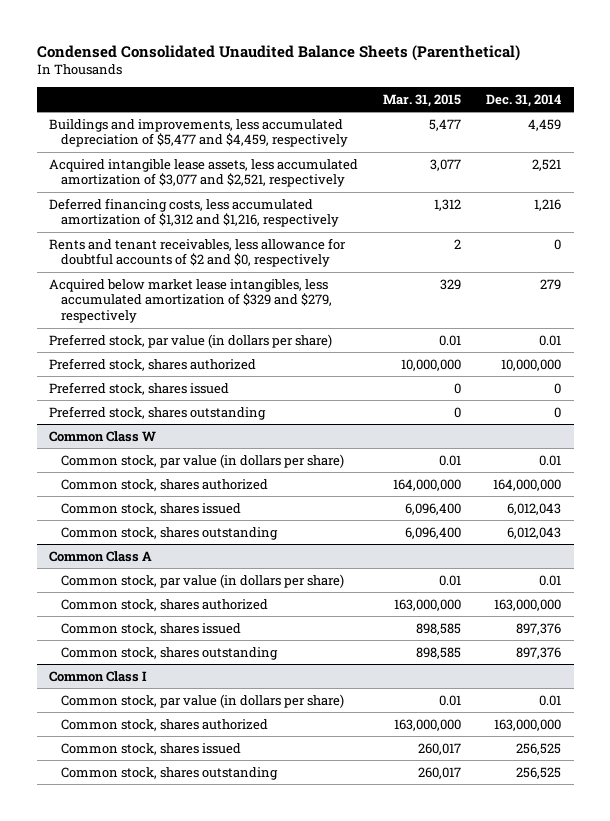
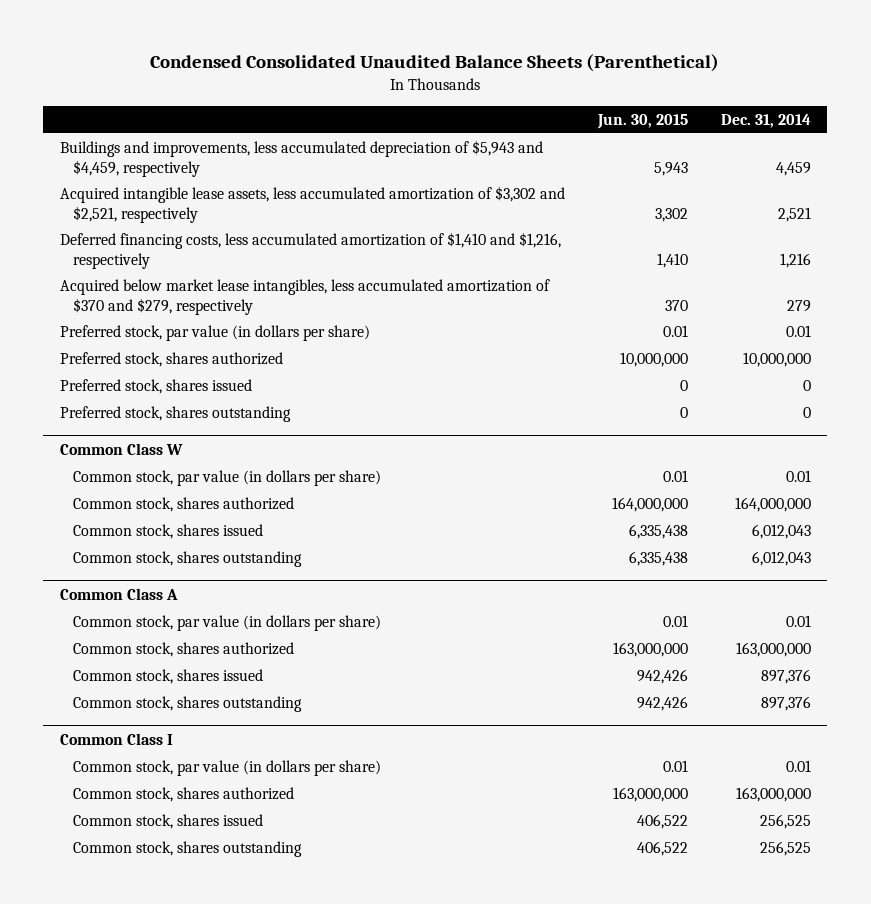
- | Mar. 31, 2015 | Dec. 31, 2014
+ | Jun. 30, 2015 | Dec. 31, 2014
- Buildings and improvements, less accumulated depreciation of $5,477 and $4,459, respectively | 5,477 | 4,459
- Acquired intangible lease assets, less accumulated amortization of $3,077 and $2,521, respectively | 3,077 | 2,521
- Deferred financing costs, less accumulated amortization of $1,312 and $1,216, respectively | 1,312 | 1,216
- Rents and tenant receivables, less allowance for doubtful accounts of $2 and $0, respectively | 2 | 0
- Acquired below market lease intangibles, less accumulated amortization of $329 and $279, respectively | 329 | 279
+ Buildings and improvements, less accumulated depreciation of $5,943 and $4,459, respectively | 5,943 | 4,459
+ Acquired intangible lease assets, less accumulated amortization of $3,302 and $2,521, respectively | 3,302 | 2,521
+ Deferred financing costs, less accumulated amortization of $1,410 and $1,216, respectively | 1,410 | 1,216
+ Acquired below market lease intangibles, less accumulated amortization of $370 and $279, respectively | 370 | 279

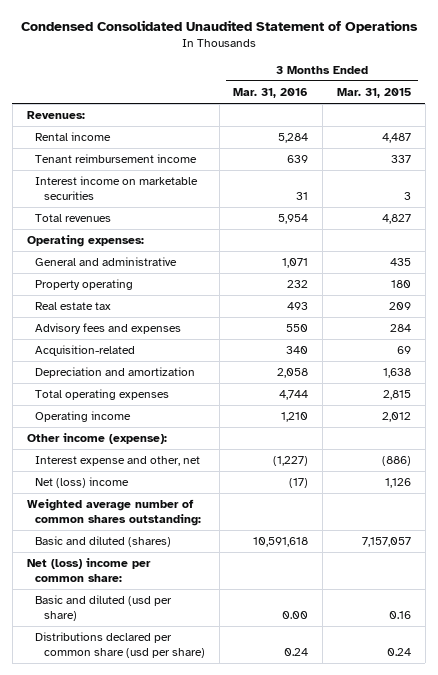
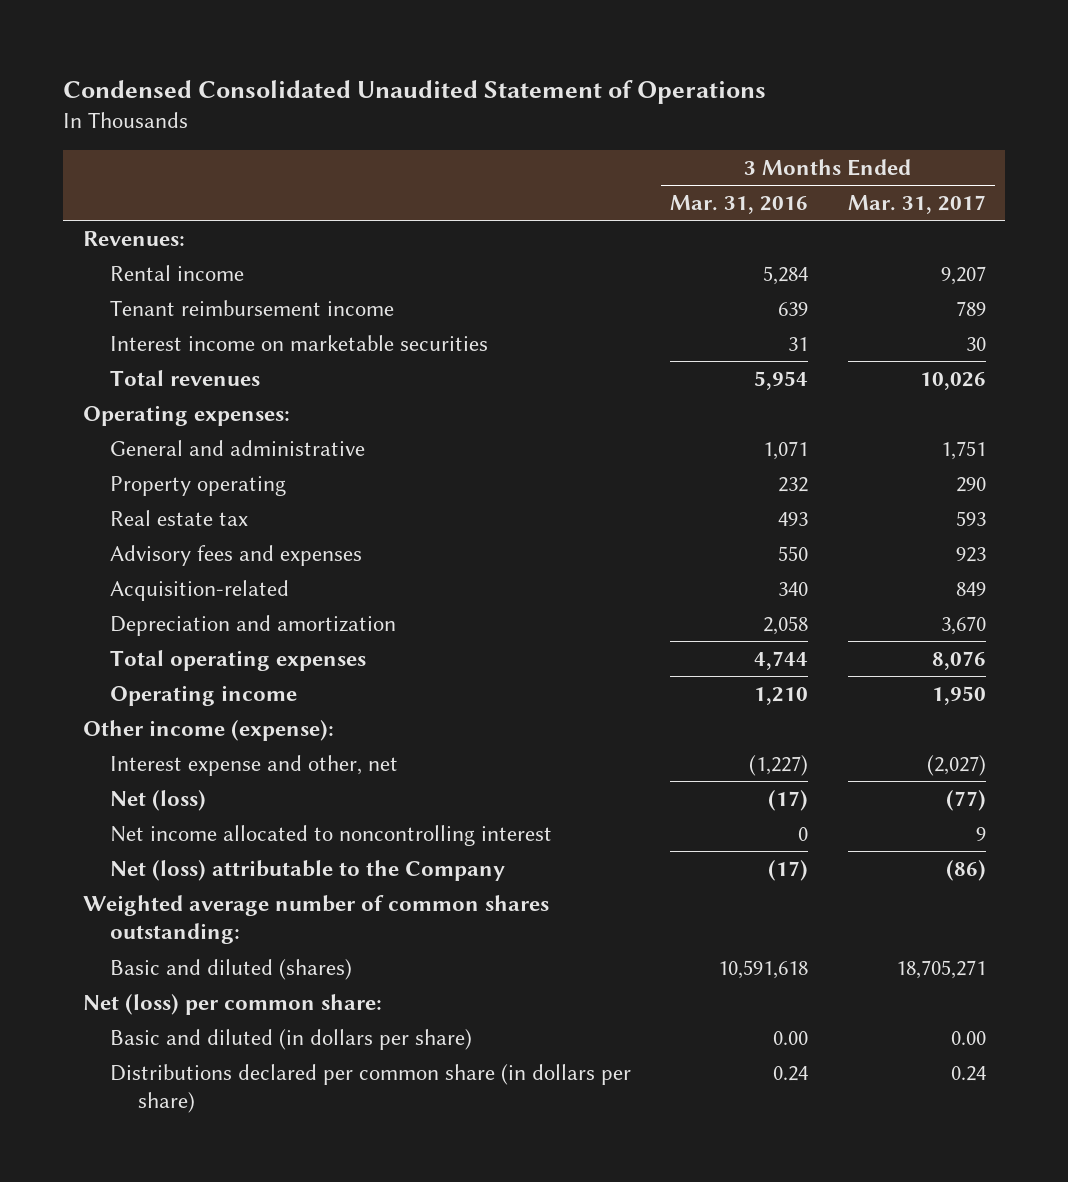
- | 3 Months Ended Mar. 31, 2016 | 3 Months Ended Mar. 31, 2015
+ | 3 Months Ended Mar. 31, 2016 | 3 Months Ended Mar. 31, 2017
- Net (loss) income | (17) | 1,126
+ Net (loss) | (17) | (77)
+ Net income allocated to noncontrolling interest | 0 | 9
+ Net (loss) attributable to the Company | (17) | (86)
- Net (loss) income per common share:
- Basic and diluted (usd per share) | 0.00 | 0.16
- Distributions declared per common share (usd per share) | 0.24 | 0.24
+ Net (loss) per common share:
+ Basic and diluted (in dollars per share) | 0.00 | 0.00
+ Distributions declared per common share (in dollars per share) | 0.24 | 0.24

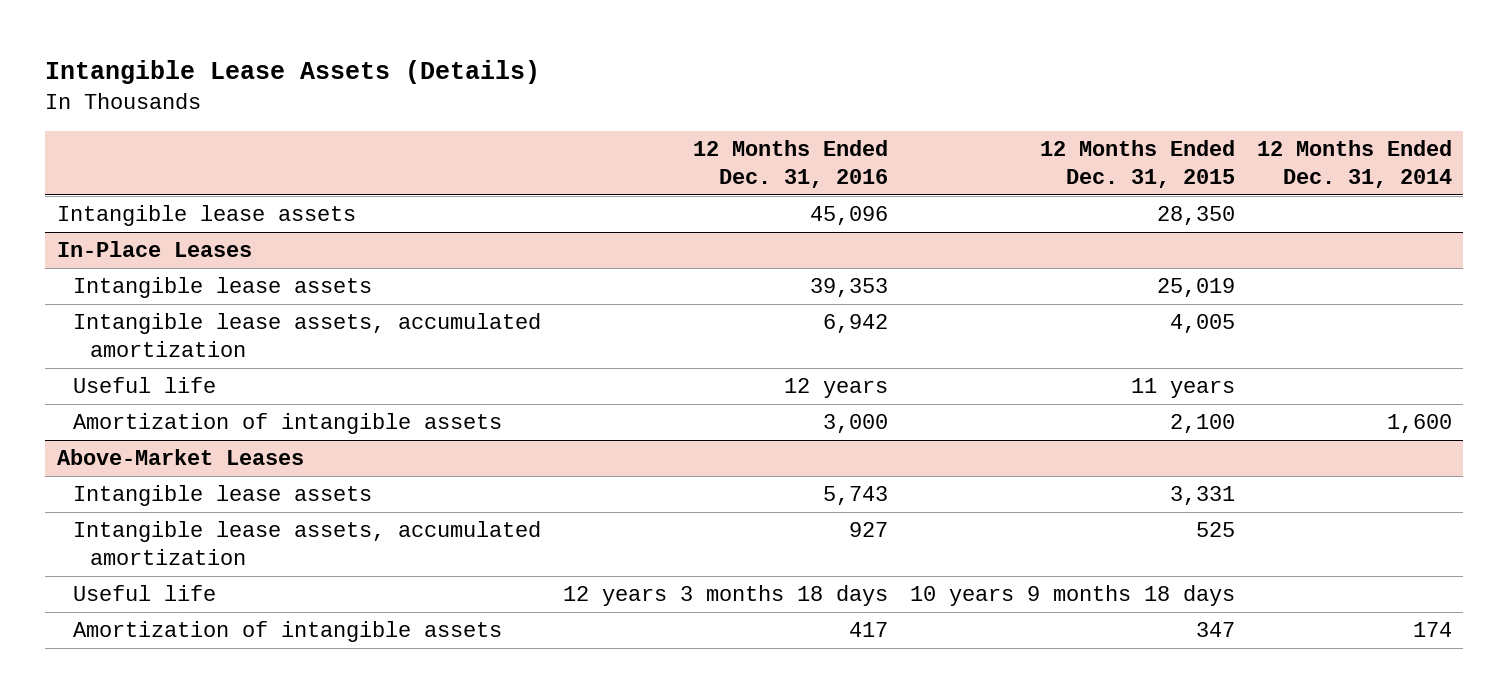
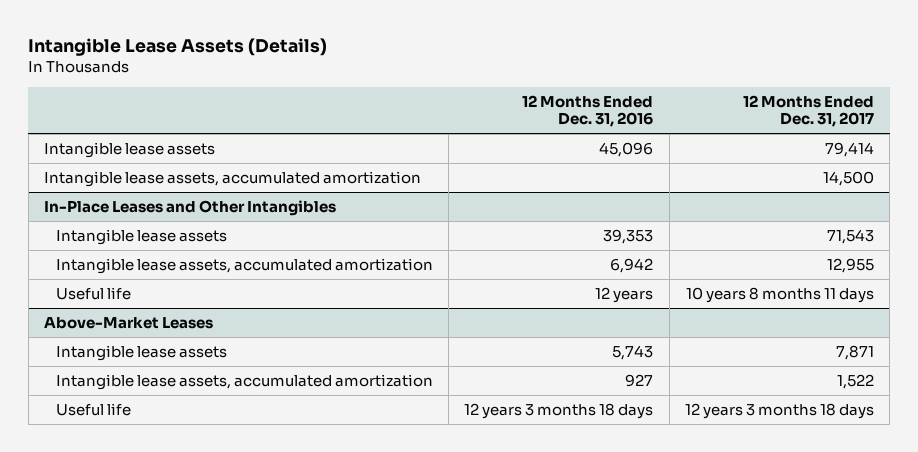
- | 12 Months Ended Dec. 31, 2016 | 12 Months Ended Dec. 31, 2015 | 12 Months Ended Dec. 31, 2014
+ | 12 Months Ended Dec. 31, 2016 | 12 Months Ended Dec. 31, 2017
- In-Place Leases
+ Intangible lease assets, accumulated amortization | | 14,500
+ In-Place Leases and Other Intangibles
- Amortization of intangible assets | 3,000 | 2,100 | 1,600
@ Above-Market Leases
- Amortization of intangible assets | 417 | 347 | 174

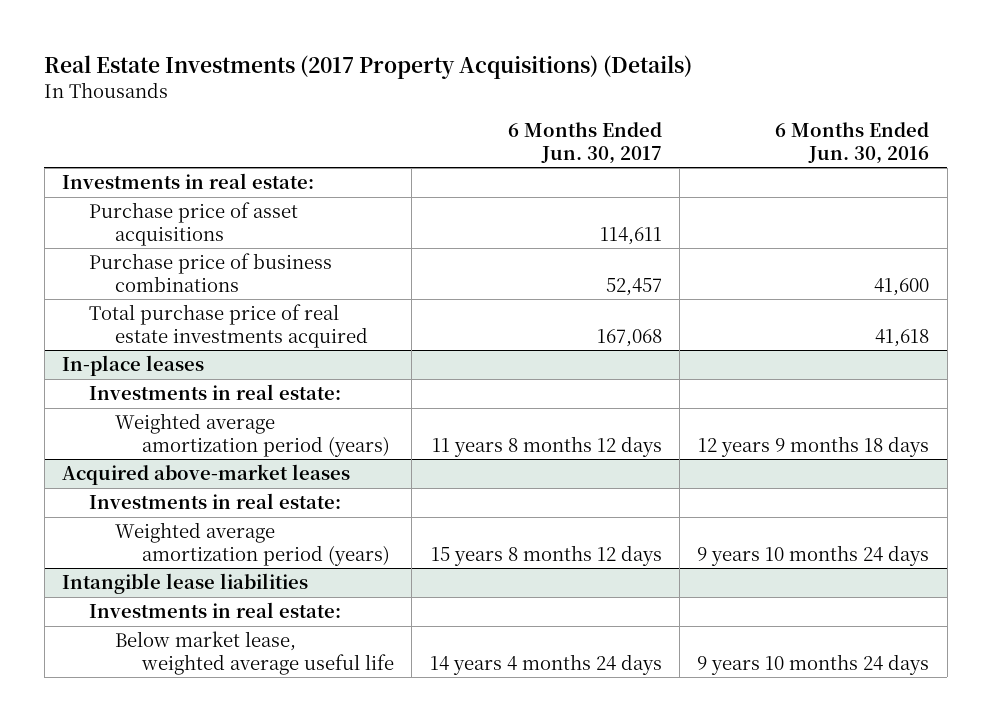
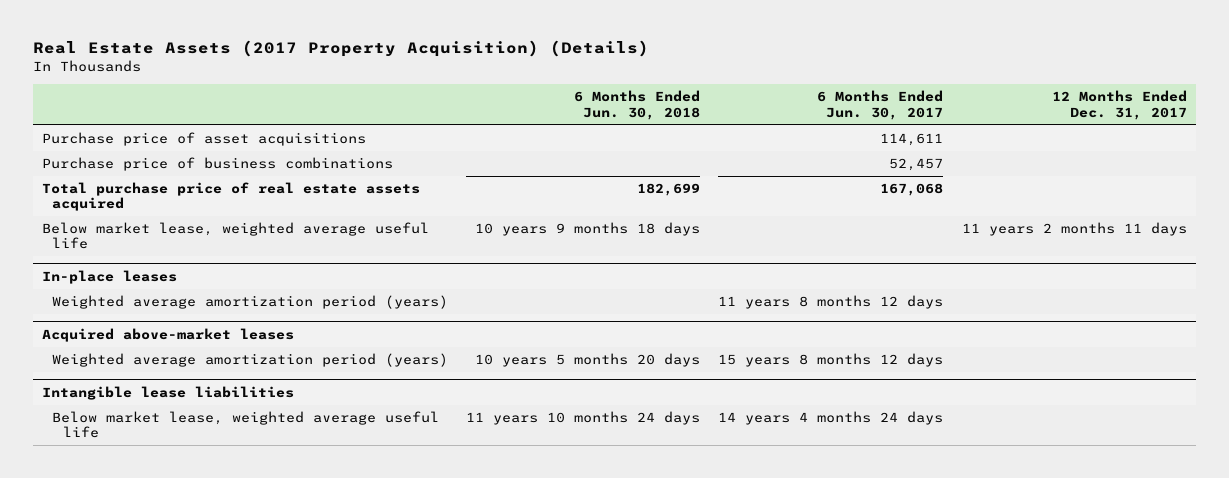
- Real Estate Investments (2017 Property Acquisitions) (Details)
+ Real Estate Assets (2017 Property Acquisition) (Details)
- | 6 Months Ended Jun. 30, 2017 | 6 Months Ended Jun. 30, 2016
+ | 6 Months Ended Jun. 30, 2018 | 6 Months Ended Jun. 30, 2017 | 12 Months Ended Dec. 31, 2017
- Investments in real estate:
- Total purchase price of real estate investments acquired | 167,068 | 41,618
+ Total purchase price of real estate assets acquired | 182,699 | 167,068 |
+ Below market lease, weighted average useful life | 10 years 9 months 18 days | | 11 years 2 months 11 days
@ In-place leases
- Investments in real estate:
@ Acquired above-market leases
- Investments in real estate:
@ Intangible lease liabilities
- Investments in real estate:

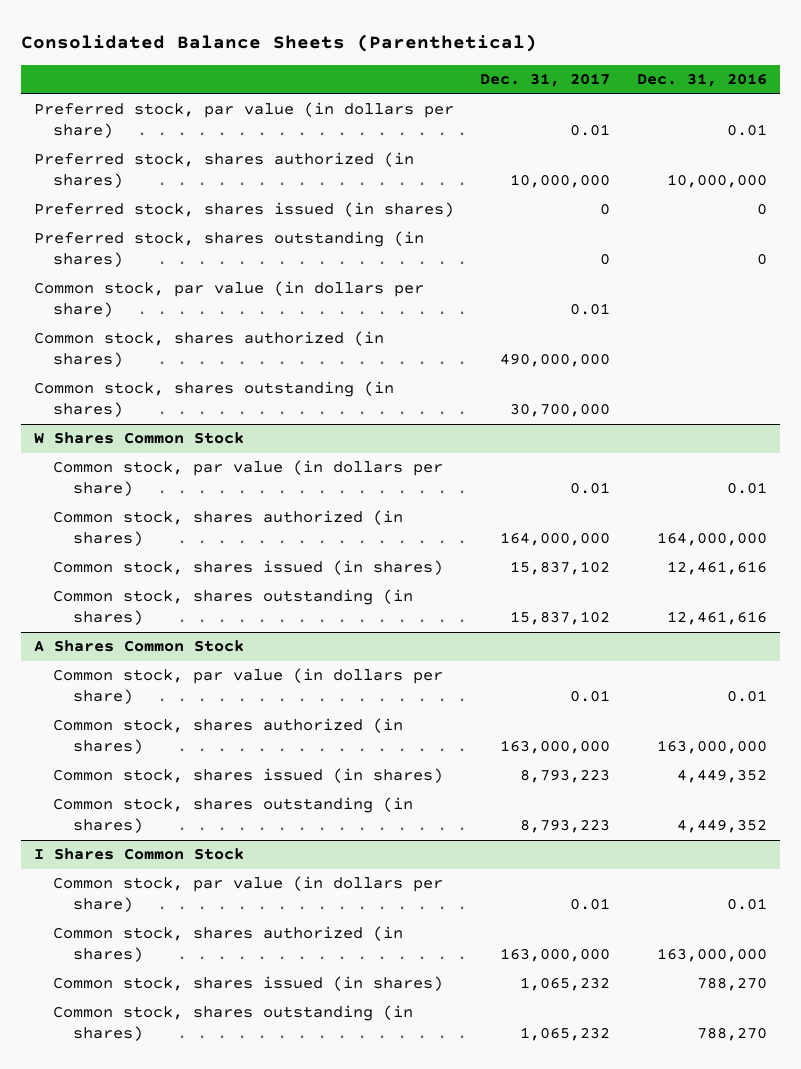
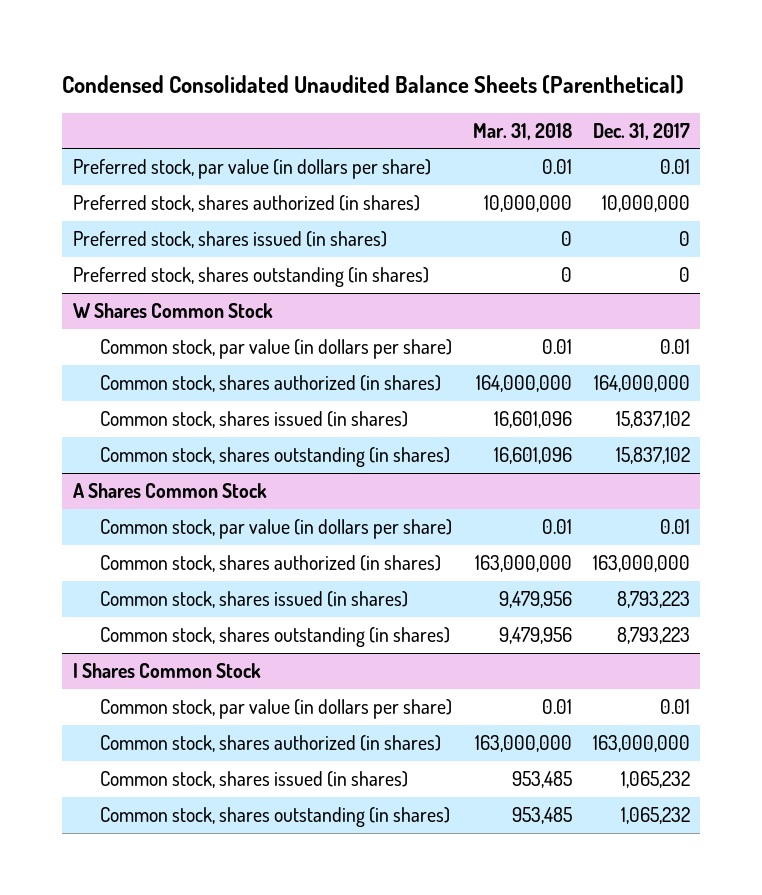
- Consolidated Balance Sheets (Parenthetical)
+ Condensed Consolidated Unaudited Balance Sheets (Parenthetical)
- | Dec. 31, 2017 | Dec. 31, 2016
+ | Mar. 31, 2018 | Dec. 31, 2017
- Common stock, par value (in dollars per share) | 0.01 |
- Common stock, shares authorized (in shares) | 490,000,000 |
- Common stock, shares outstanding (in shares) | 30,700,000 |

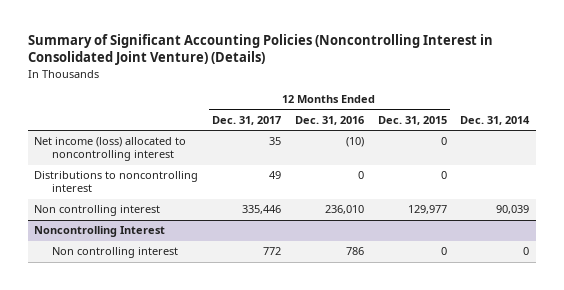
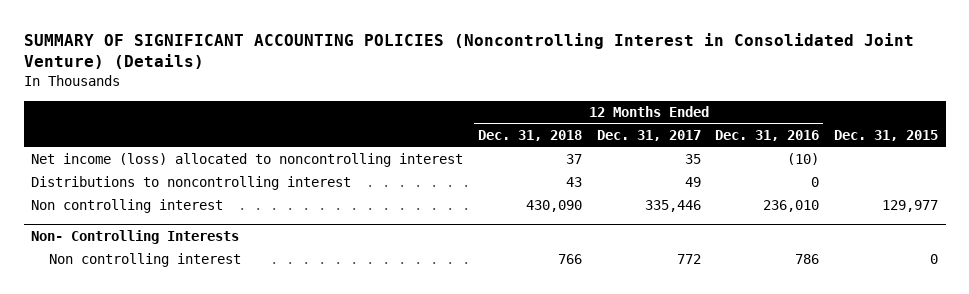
- Summary of Significant Accounting Policies (Noncontrolling Interest in Consolidated Joint Venture) (Details)
+ SUMMARY OF SIGNIFICANT ACCOUNTING POLICIES (Noncontrolling Interest in Consolidated Joint Venture) (Details)
- | 12 Months Ended Dec. 31, 2017 | 12 Months Ended Dec. 31, 2016 | 12 Months Ended Dec. 31, 2015 | Dec. 31, 2014
+ | 12 Months Ended Dec. 31, 2018 | 12 Months Ended Dec. 31, 2017 | 12 Months Ended Dec. 31, 2016 | Dec. 31, 2015
- Noncontrolling Interest
+ Non- Controlling Interests

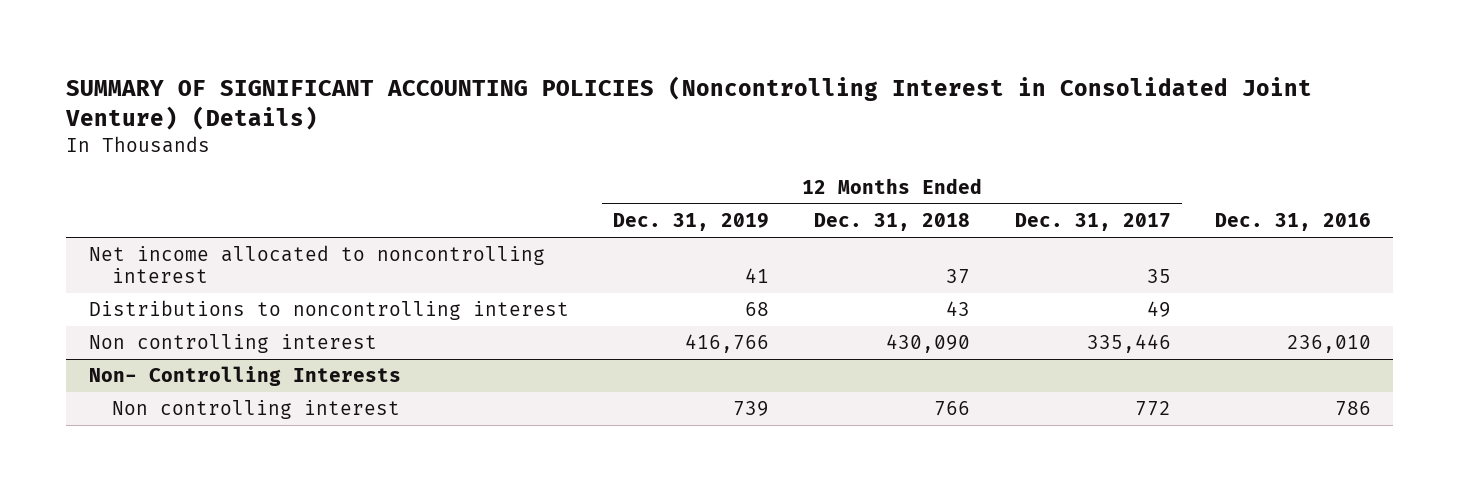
- | 12 Months Ended Dec. 31, 2018 | 12 Months Ended Dec. 31, 2017 | 12 Months Ended Dec. 31, 2016 | Dec. 31, 2015
+ | 12 Months Ended Dec. 31, 2019 | 12 Months Ended Dec. 31, 2018 | 12 Months Ended Dec. 31, 2017 | Dec. 31, 2016
- Net income (loss) allocated to noncontrolling interest | 37 | 35 | (10) |
+ Net income allocated to noncontrolling interest | 41 | 37 | 35 |

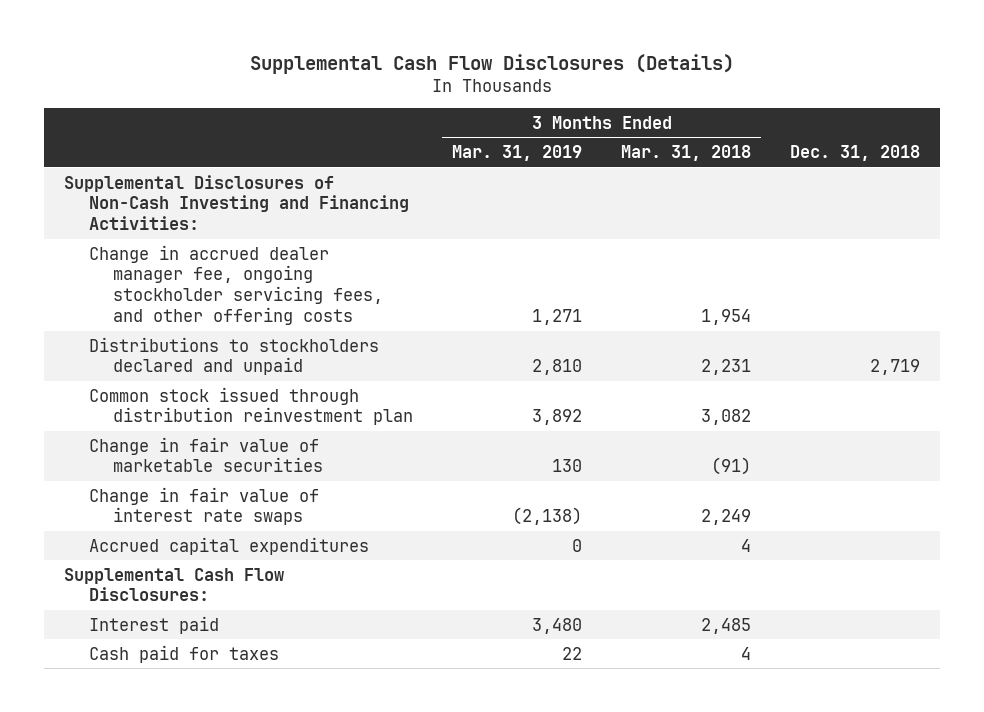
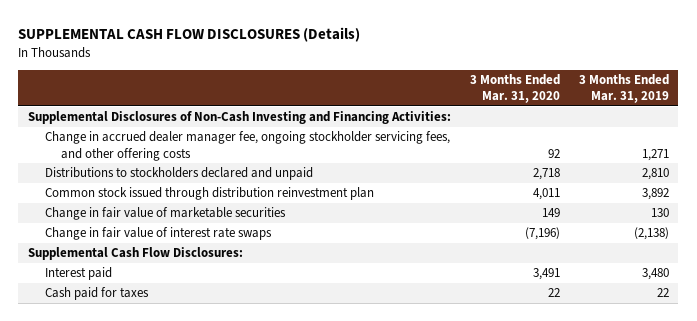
- Supplemental Cash Flow Disclosures (Details)
+ SUPPLEMENTAL CASH FLOW DISCLOSURES (Details)
- | 3 Months Ended Mar. 31, 2019 | 3 Months Ended Mar. 31, 2018 | Dec. 31, 2018
+ | 3 Months Ended Mar. 31, 2020 | 3 Months Ended Mar. 31, 2019
- Accrued capital expenditures | 0 | 4 |

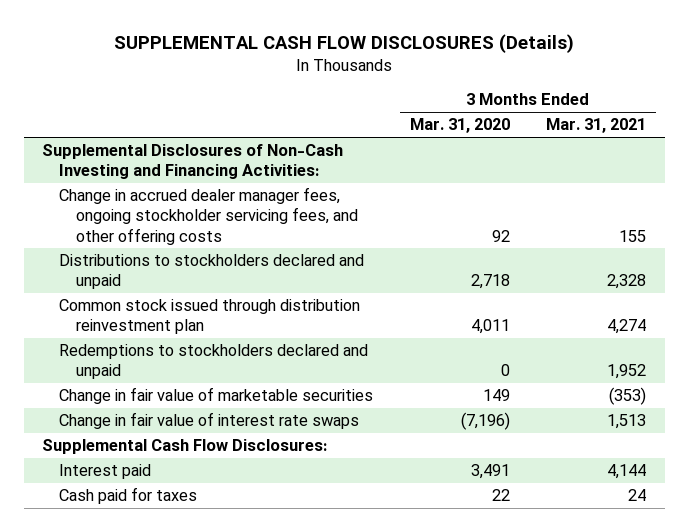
- | 3 Months Ended Mar. 31, 2020 | 3 Months Ended Mar. 31, 2019
+ | 3 Months Ended Mar. 31, 2020 | 3 Months Ended Mar. 31, 2021
- Change in accrued dealer manager fee, ongoing stockholder servicing fees, and other offering costs | 92 | 1,271
+ Change in accrued dealer manager fees, ongoing stockholder servicing fees, and other offering costs | 92 | 155
+ Redemptions to stockholders declared and unpaid | 0 | 1,952

